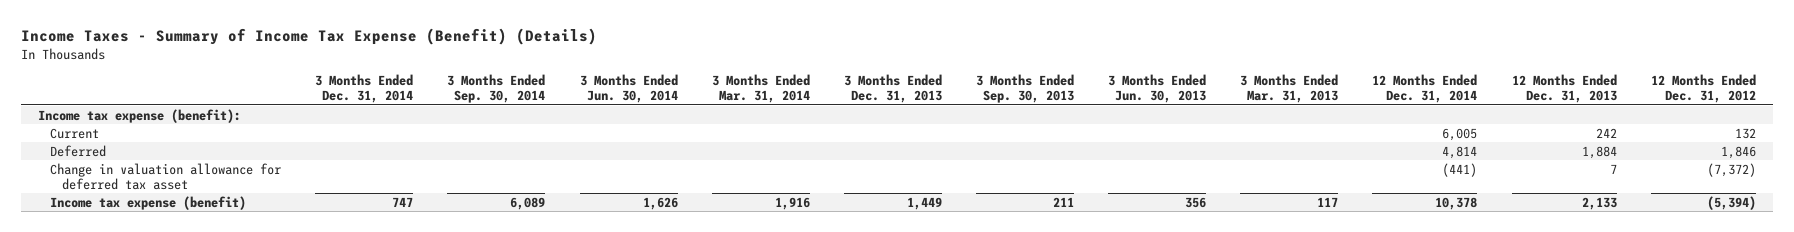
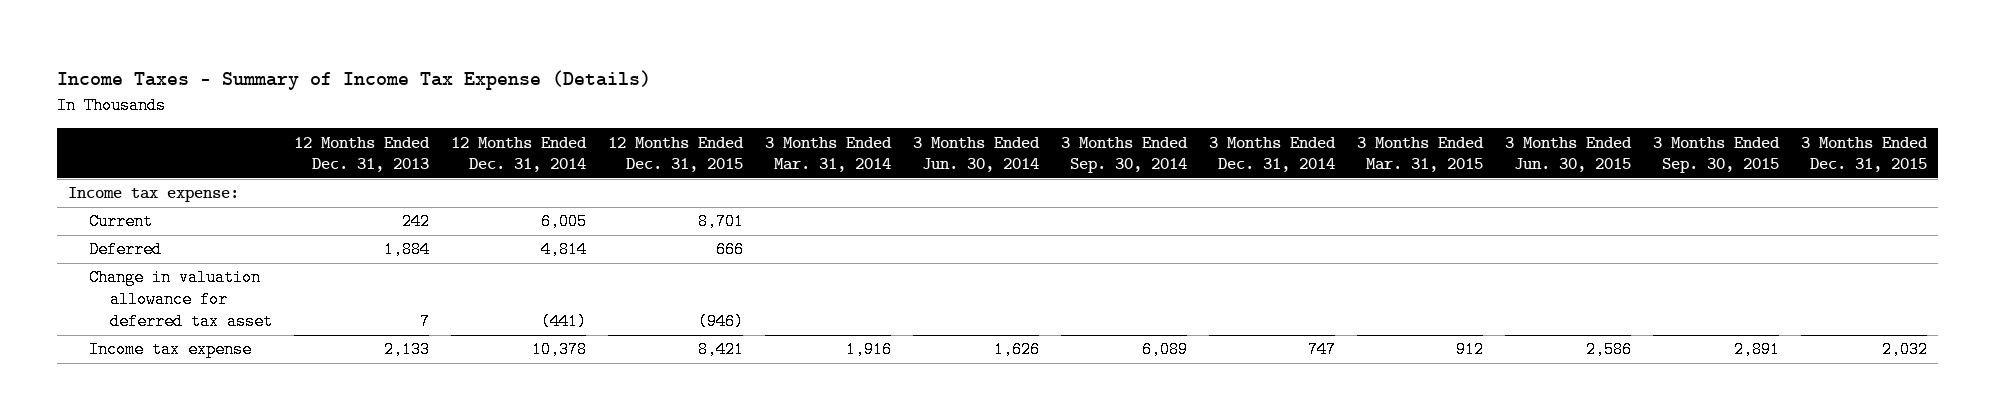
- Income Taxes - Summary of Income Tax Expense (Benefit) (Details)
+ Income Taxes - Summary of Income Tax Expense (Details)
- | 3 Months Ended Dec. 31, 2014 | 3 Months Ended Sep. 30, 2014 | 3 Months Ended Jun. 30, 2014 | 3 Months Ended Mar. 31, 2014 | 3 Months Ended Dec. 31, 2013 | 3 Months Ended Sep. 30, 2013 | 3 Months Ended Jun. 30, 2013 | 3 Months Ended Mar. 31, 2013 | 12 Months Ended Dec. 31, 2014 | 12 Months Ended Dec. 31, 2013 | 12 Months Ended Dec. 31, 2012
+ | 12 Months Ended Dec. 31, 2013 | 12 Months Ended Dec. 31, 2014 | 12 Months Ended Dec. 31, 2015 | 3 Months Ended Mar. 31, 2014 | 3 Months Ended Jun. 30, 2014 | 3 Months Ended Sep. 30, 2014 | 3 Months Ended Dec. 31, 2014 | 3 Months Ended Mar. 31, 2015 | 3 Months Ended Jun. 30, 2015 | 3 Months Ended Sep. 30, 2015 | 3 Months Ended Dec. 31, 2015
- Income tax expense (benefit):
+ Income tax expense:
- Income tax expense (benefit) | 747 | 6,089 | 1,626 | 1,916 | 1,449 | 211 | 356 | 117 | 10,378 | 2,133 | (5,394)
+ Income tax expense | 2,133 | 10,378 | 8,421 | 1,916 | 1,626 | 6,089 | 747 | 912 | 2,586 | 2,891 | 2,032

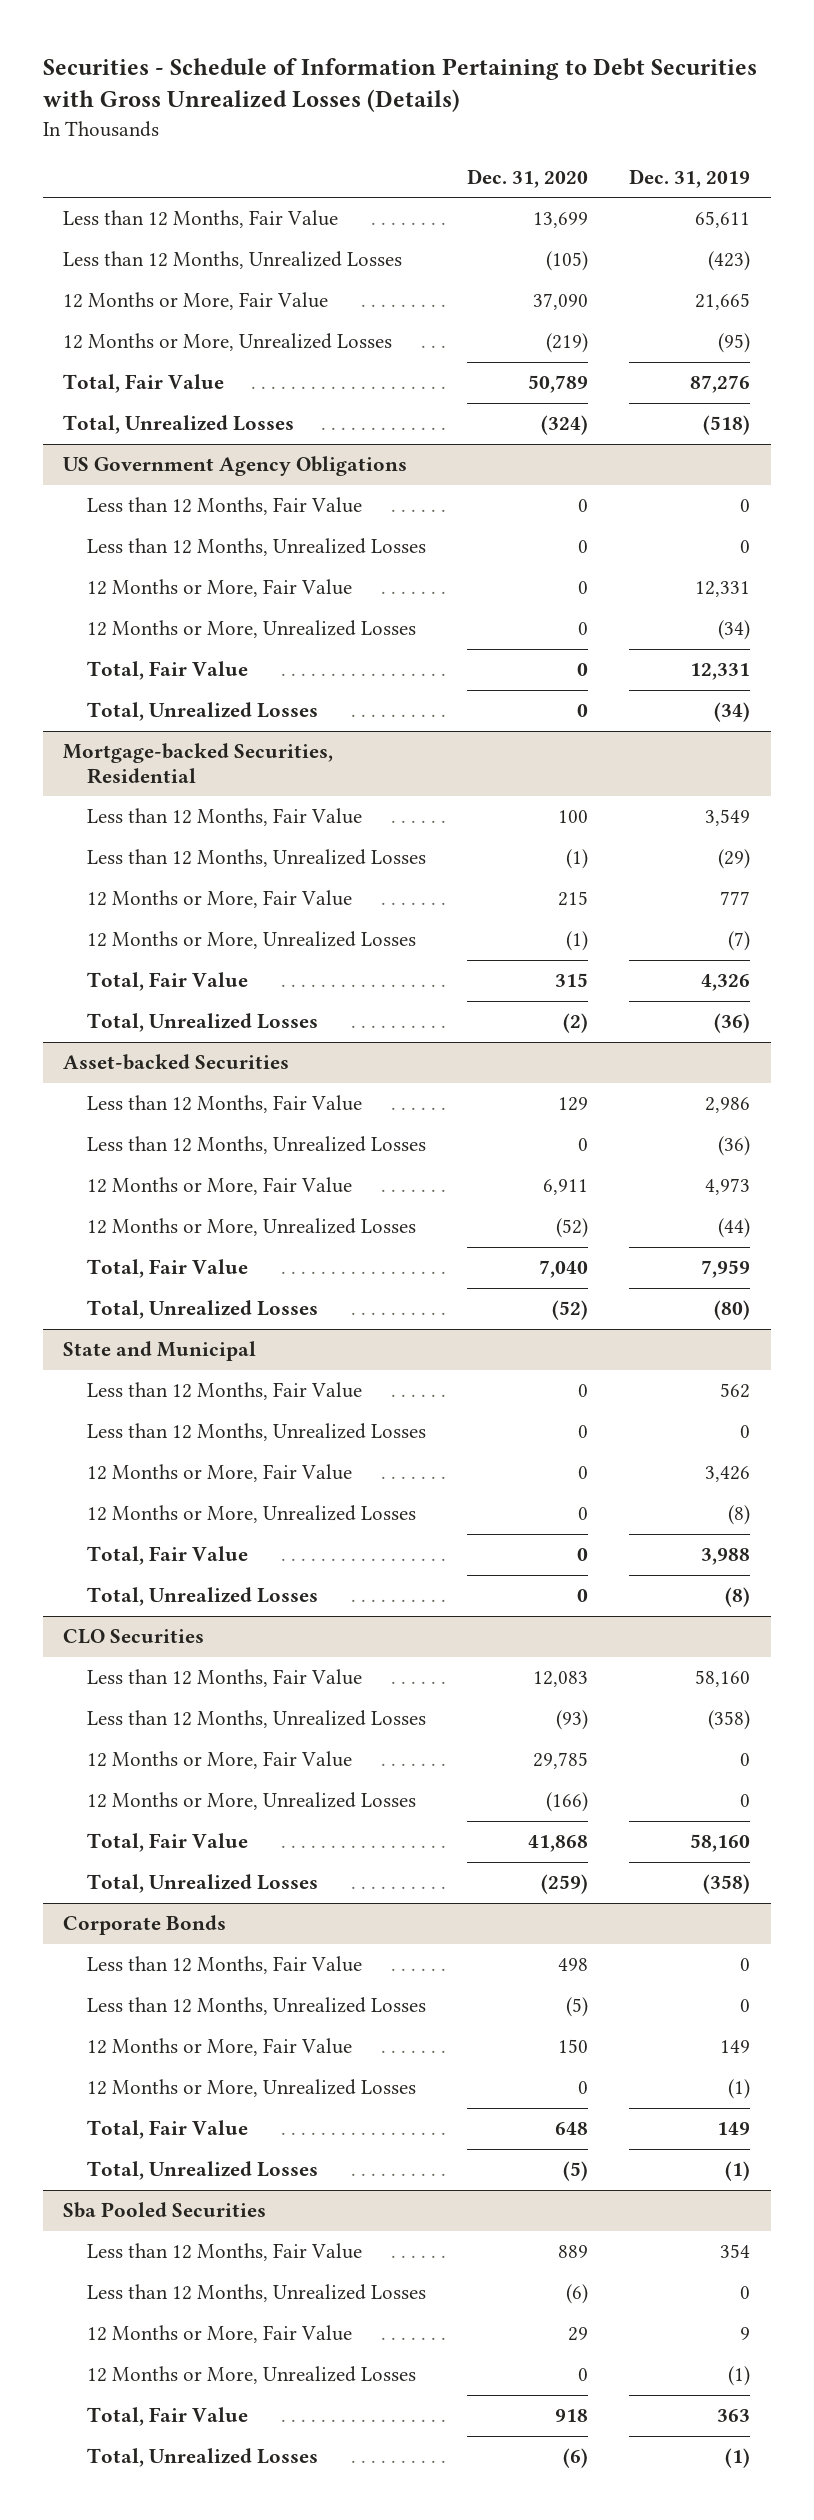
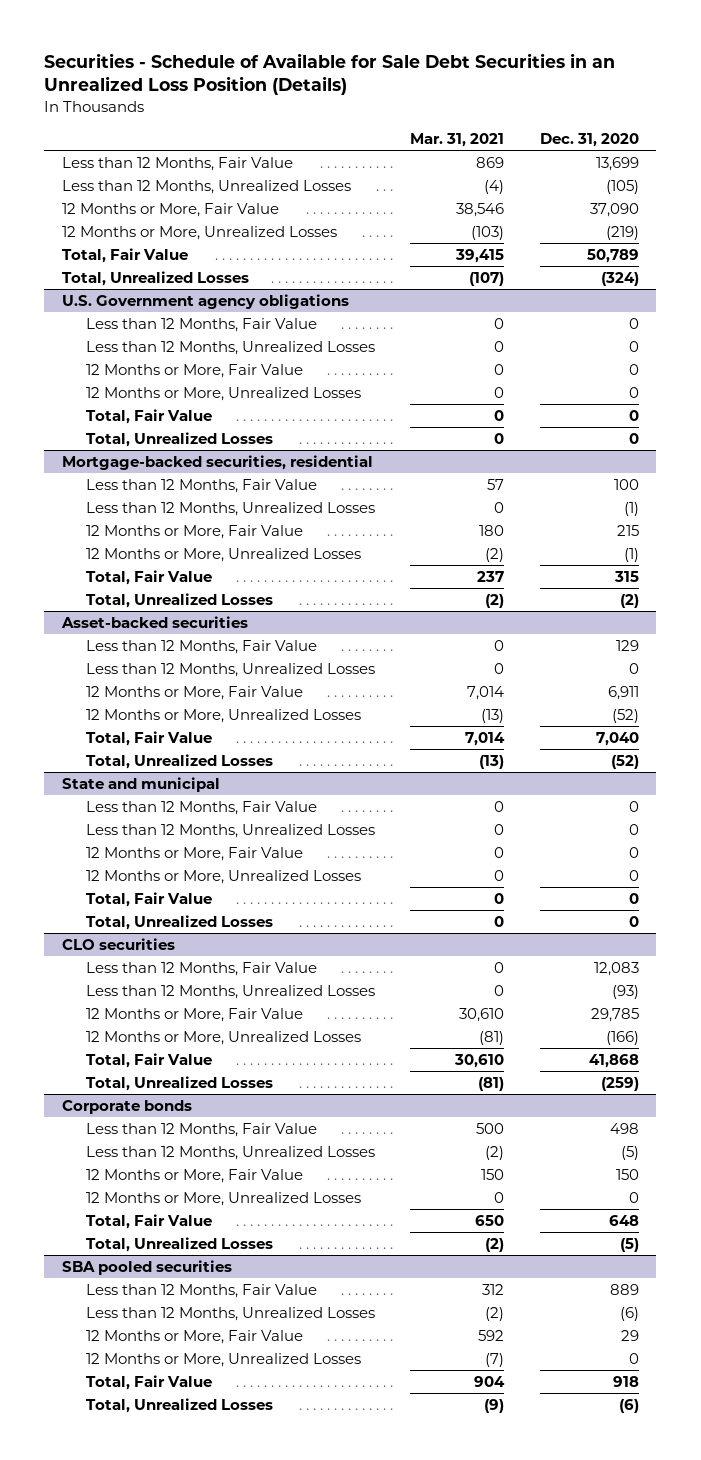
- Securities - Schedule of Information Pertaining to Debt Securities with Gross Unrealized Losses (Details)
+ Securities - Schedule of Available for Sale Debt Securities in an Unrealized Loss Position (Details)
- | Dec. 31, 2020 | Dec. 31, 2019
+ | Mar. 31, 2021 | Dec. 31, 2020
- US Government Agency Obligations
+ U.S. Government agency obligations
- Mortgage-backed Securities, Residential
+ Mortgage-backed securities, residential
- Asset-backed Securities
+ Asset-backed securities
- State and Municipal
+ State and municipal
- CLO Securities
+ CLO securities
- Corporate Bonds
+ Corporate bonds
- Sba Pooled Securities
+ SBA pooled securities

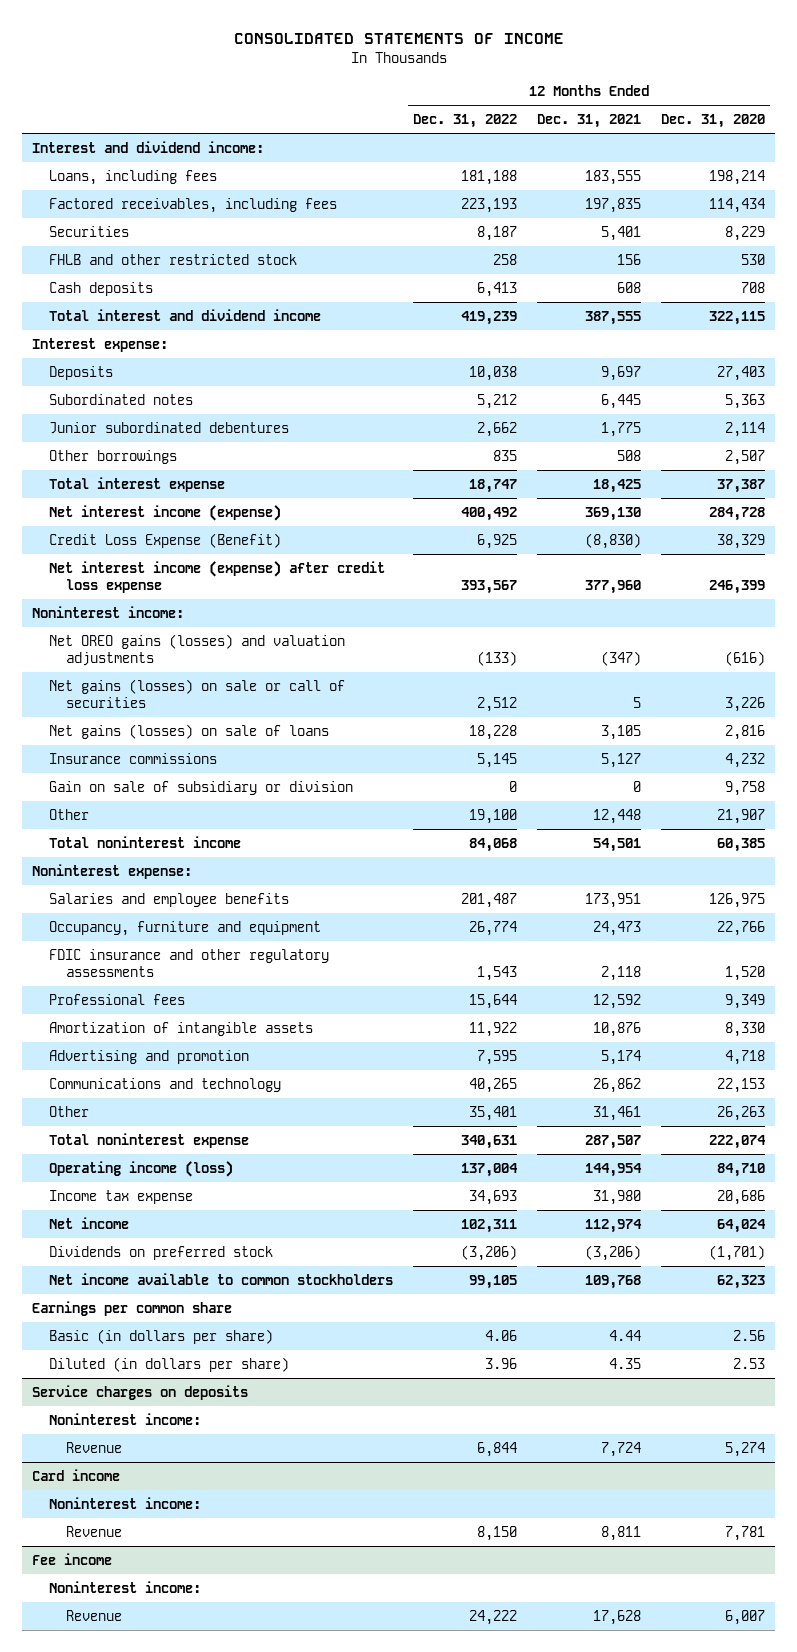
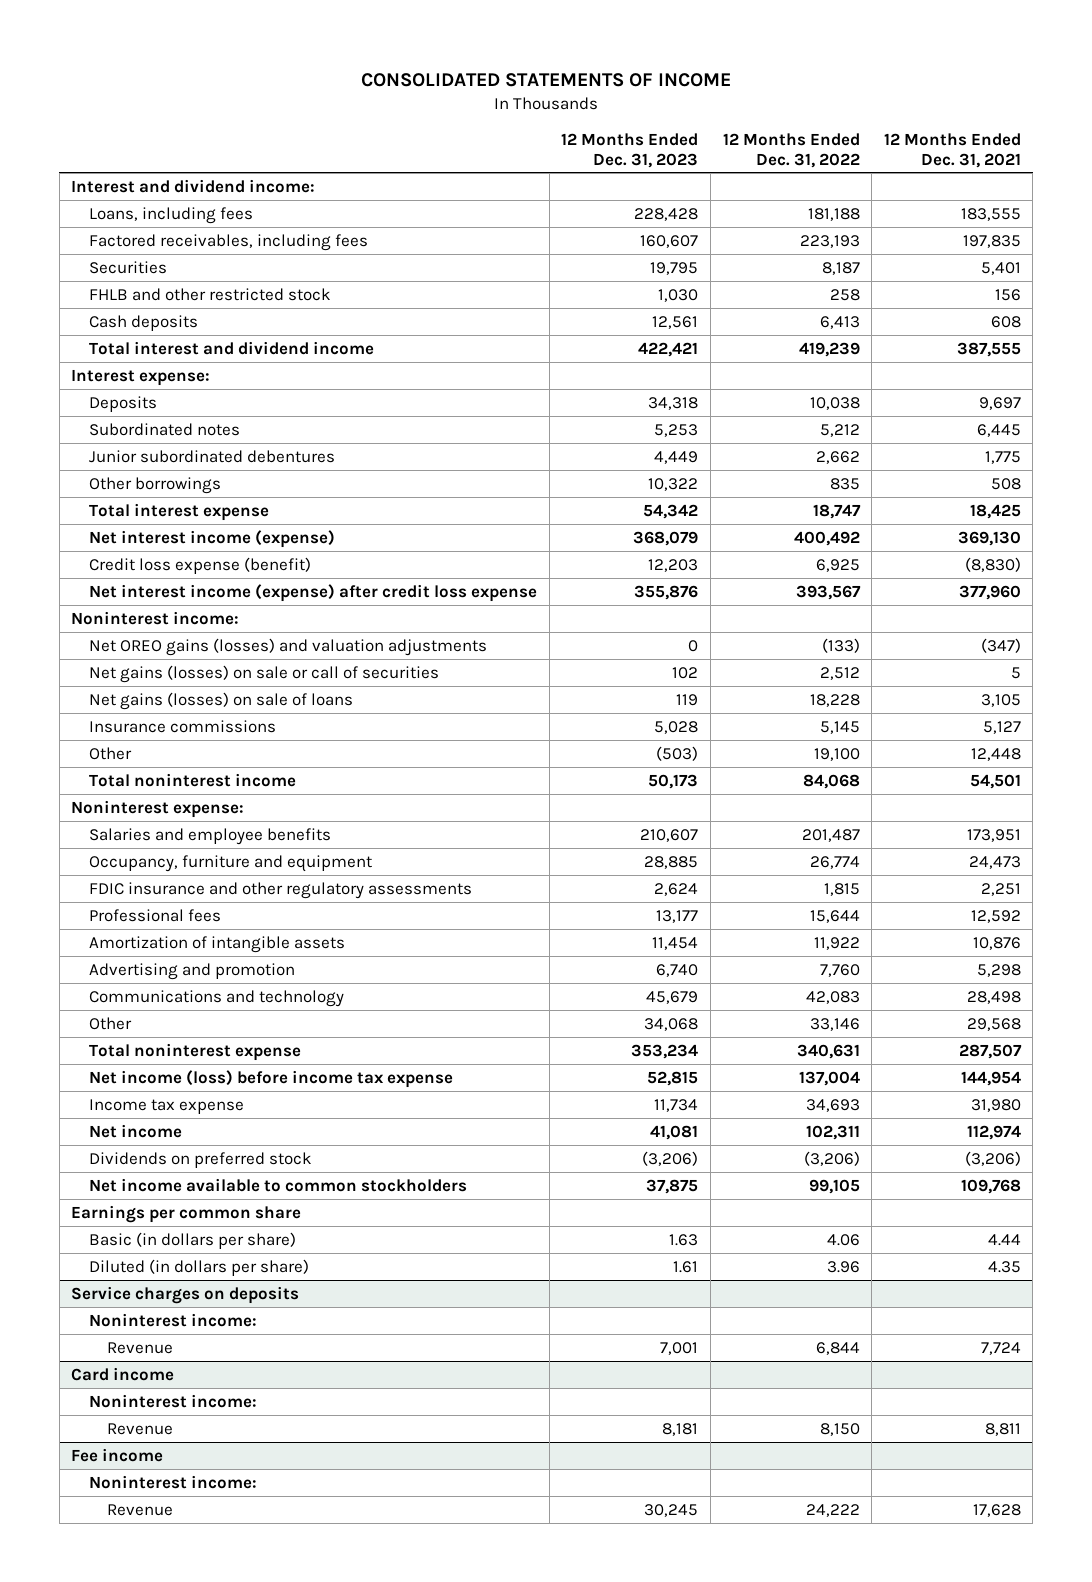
- | 12 Months Ended Dec. 31, 2022 | 12 Months Ended Dec. 31, 2021 | 12 Months Ended Dec. 31, 2020
+ | 12 Months Ended Dec. 31, 2023 | 12 Months Ended Dec. 31, 2022 | 12 Months Ended Dec. 31, 2021
- Credit Loss Expense (Benefit) | 6,925 | (8,830) | 38,329
+ Credit loss expense (benefit) | 12,203 | 6,925 | (8,830)
- Gain on sale of subsidiary or division | 0 | 0 | 9,758
- FDIC insurance and other regulatory assessments | 1,543 | 2,118 | 1,520
+ FDIC insurance and other regulatory assessments | 2,624 | 1,815 | 2,251
- Advertising and promotion | 7,595 | 5,174 | 4,718
- Communications and technology | 40,265 | 26,862 | 22,153
- Other | 35,401 | 31,461 | 26,263
+ Advertising and promotion | 6,740 | 7,760 | 5,298
+ Communications and technology | 45,679 | 42,083 | 28,498
+ Other | 34,068 | 33,146 | 29,568
- Operating income (loss) | 137,004 | 144,954 | 84,710
+ Net income (loss) before income tax expense | 52,815 | 137,004 | 144,954

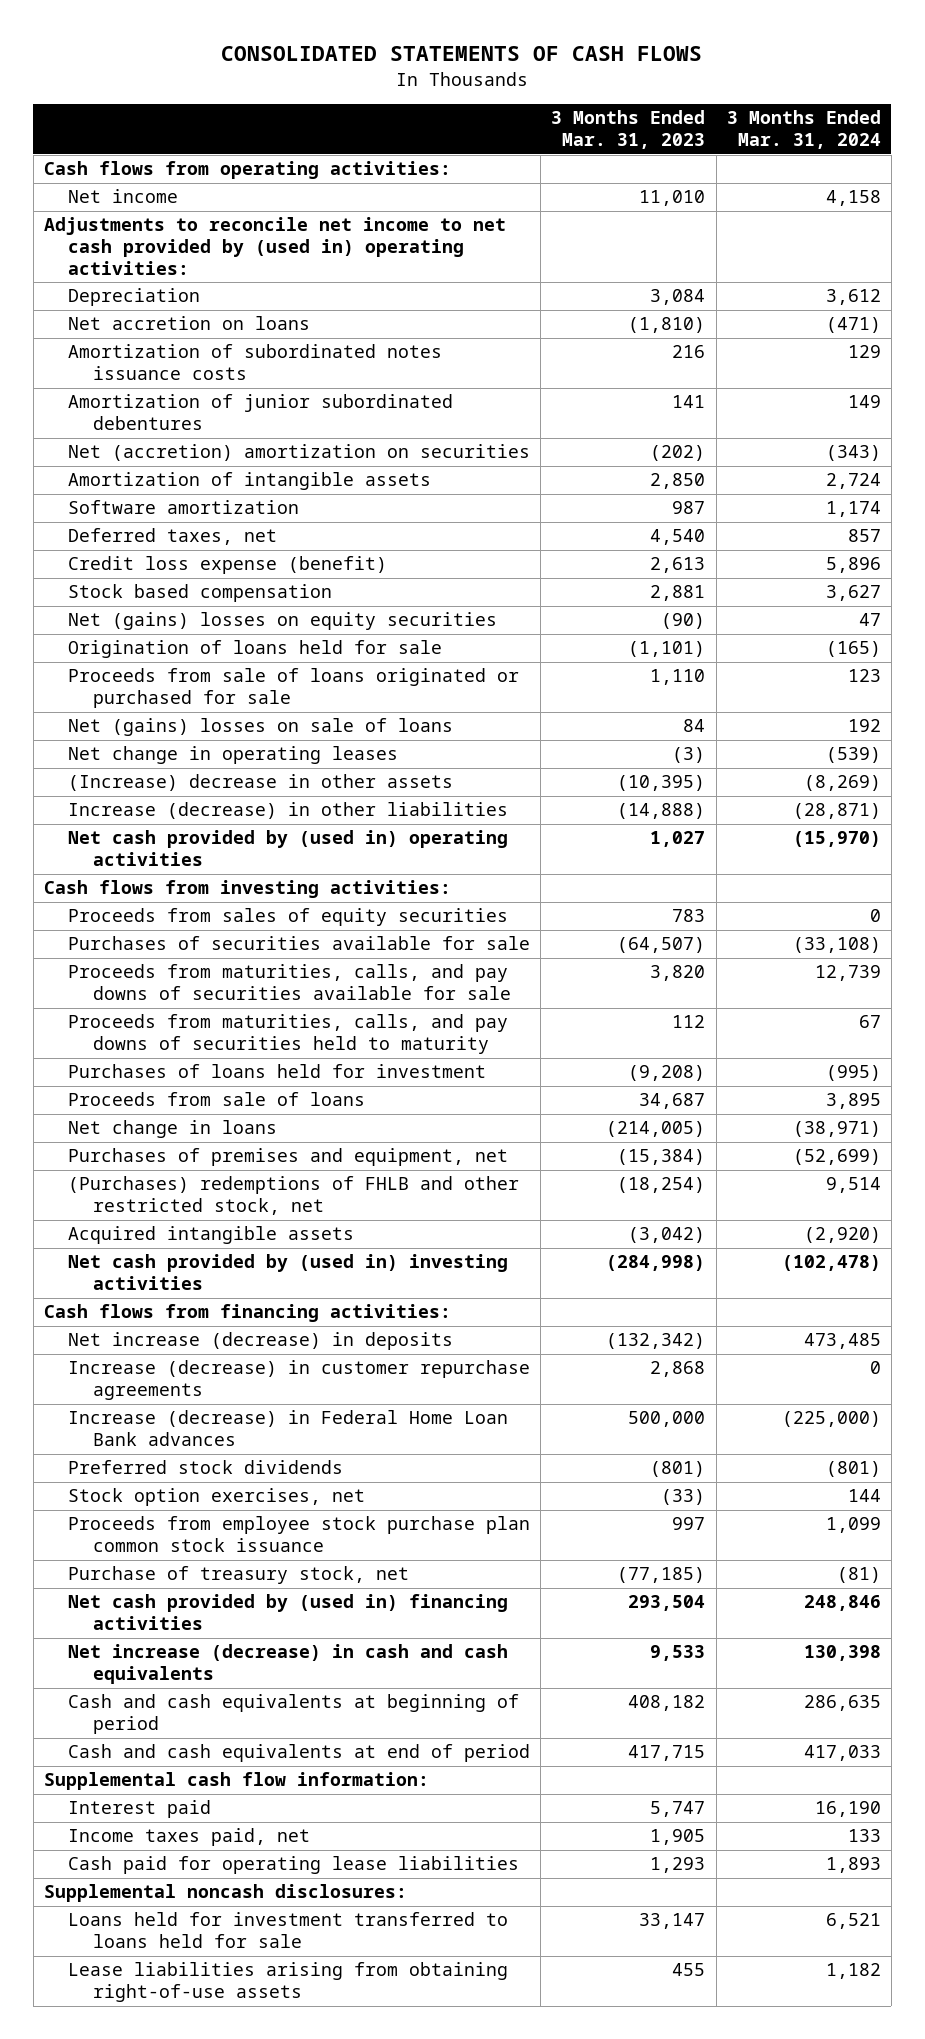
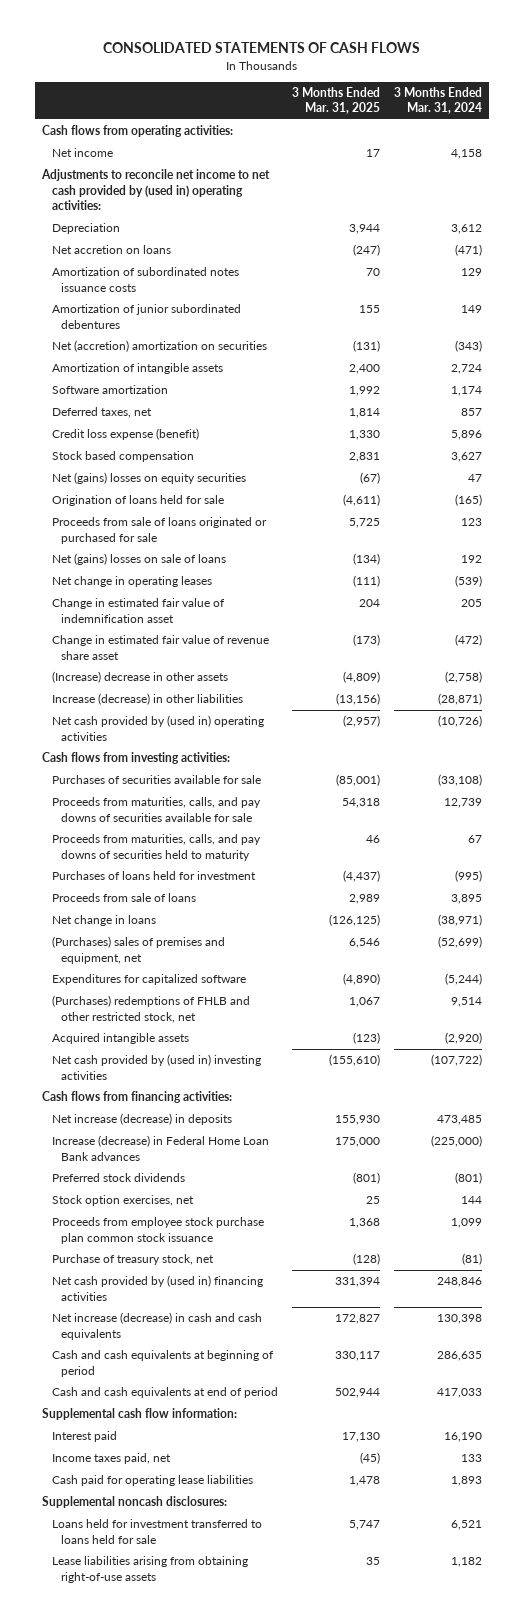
- | 3 Months Ended Mar. 31, 2023 | 3 Months Ended Mar. 31, 2024
+ | 3 Months Ended Mar. 31, 2025 | 3 Months Ended Mar. 31, 2024
- (Increase) decrease in other assets | (10,395) | (8,269)
+ Change in estimated fair value of indemnification asset | 204 | 205
+ Change in estimated fair value of revenue share asset | (173) | (472)
+ (Increase) decrease in other assets | (4,809) | (2,758)
- Net cash provided by (used in) operating activities | 1,027 | (15,970)
+ Net cash provided by (used in) operating activities | (2,957) | (10,726)
- Proceeds from sales of equity securities | 783 | 0
- Purchases of premises and equipment, net | (15,384) | (52,699)
+ (Purchases) sales of premises and equipment, net | 6,546 | (52,699)
+ Expenditures for capitalized software | (4,890) | (5,244)
- Net cash provided by (used in) investing activities | (284,998) | (102,478)
+ Net cash provided by (used in) investing activities | (155,610) | (107,722)
- Increase (decrease) in customer repurchase agreements | 2,868 | 0

